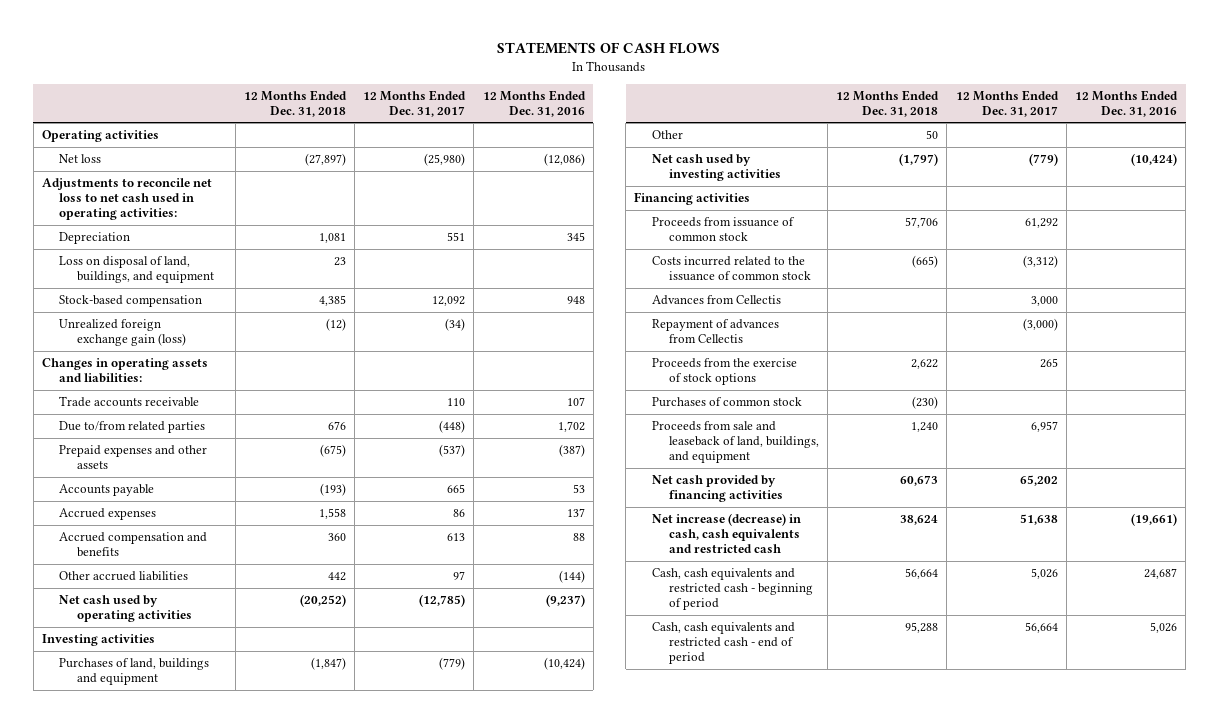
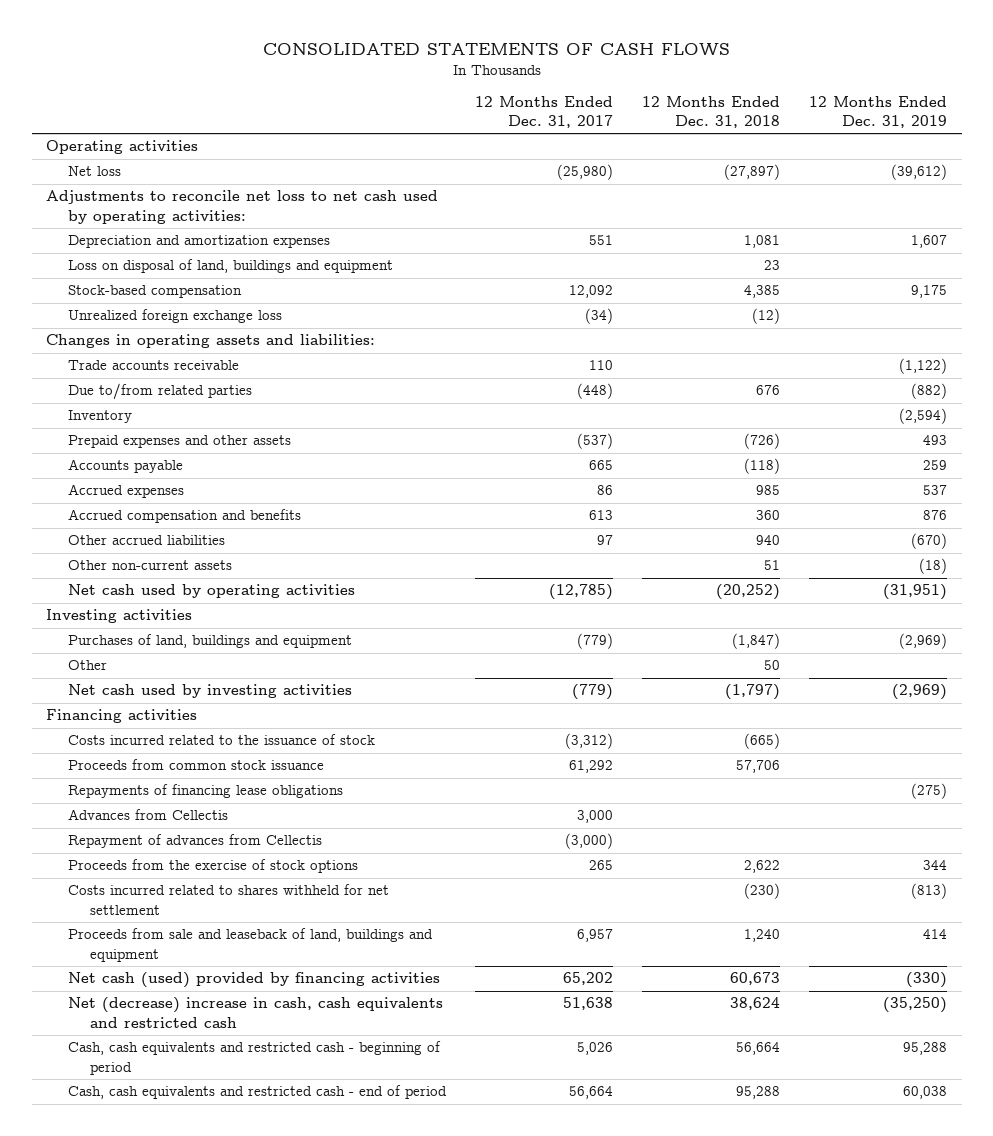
- STATEMENTS OF CASH FLOWS
+ CONSOLIDATED STATEMENTS OF CASH FLOWS
- | 12 Months Ended Dec. 31, 2018 | 12 Months Ended Dec. 31, 2017 | 12 Months Ended Dec. 31, 2016
+ | 12 Months Ended Dec. 31, 2017 | 12 Months Ended Dec. 31, 2018 | 12 Months Ended Dec. 31, 2019
- Adjustments to reconcile net loss to net cash used in operating activities:
- Depreciation | 1,081 | 551 | 345
- Loss on disposal of land, buildings, and equipment | 23 | |
+ Adjustments to reconcile net loss to net cash used by operating activities:
+ Depreciation and amortization expenses | 551 | 1,081 | 1,607
+ Loss on disposal of land, buildings and equipment | | 23 |
- Unrealized foreign exchange gain (loss) | (12) | (34) |
+ Unrealized foreign exchange loss | (34) | (12) |
- Prepaid expenses and other assets | (675) | (537) | (387)
- Accounts payable | (193) | 665 | 53
- Accrued expenses | 1,558 | 86 | 137
+ Inventory | | | (2,594)
+ Prepaid expenses and other assets | (537) | (726) | 493
+ Accounts payable | 665 | (118) | 259
+ Accrued expenses | 86 | 985 | 537
- Other accrued liabilities | 442 | 97 | (144)
+ Other accrued liabilities | 97 | 940 | (670)
+ Other non-current assets | | 51 | (18)
- Proceeds from issuance of common stock | 57,706 | 61,292 |
- Costs incurred related to the issuance of common stock | (665) | (3,312) |
+ Costs incurred related to the issuance of stock | (3,312) | (665) |
+ Proceeds from common stock issuance | 61,292 | 57,706 |
+ Repayments of financing lease obligations | | | (275)
- Purchases of common stock | (230) | |
- Proceeds from sale and leaseback of land, buildings, and equipment | 1,240 | 6,957 |
- Net cash provided by financing activities | 60,673 | 65,202 |
- Net increase (decrease) in cash, cash equivalents and restricted cash | 38,624 | 51,638 | (19,661)
+ Costs incurred related to shares withheld for net settlement | | (230) | (813)
+ Proceeds from sale and leaseback of land, buildings and equipment | 6,957 | 1,240 | 414
+ Net cash (used) provided by financing activities | 65,202 | 60,673 | (330)
+ Net (decrease) increase in cash, cash equivalents and restricted cash | 51,638 | 38,624 | (35,250)

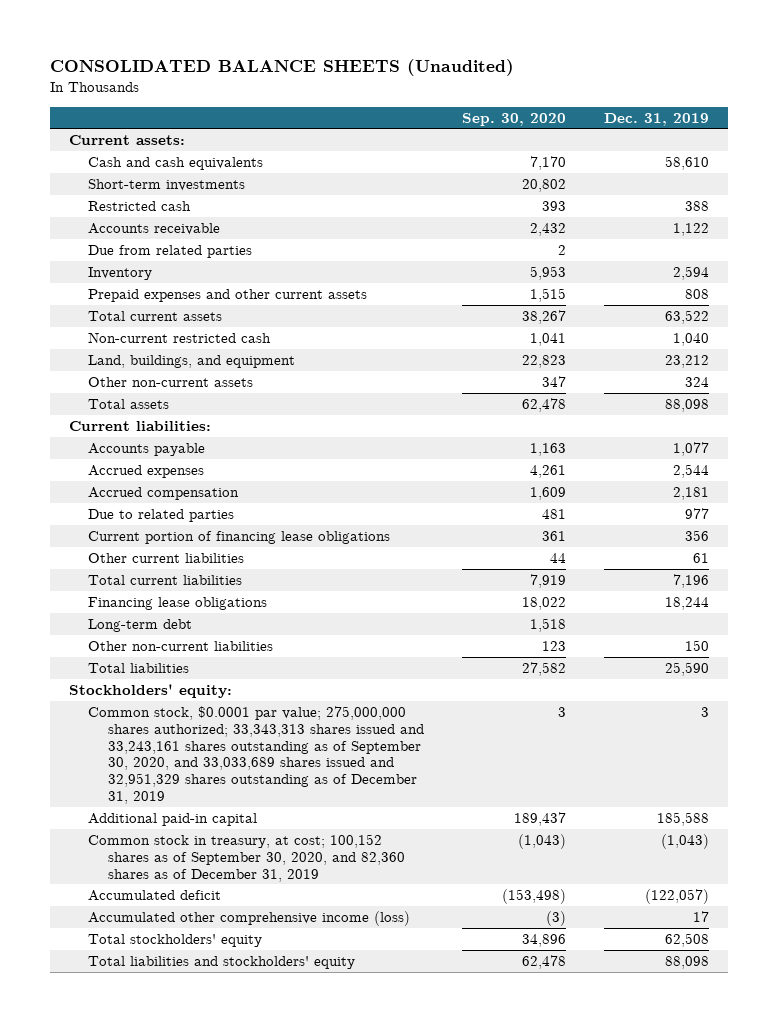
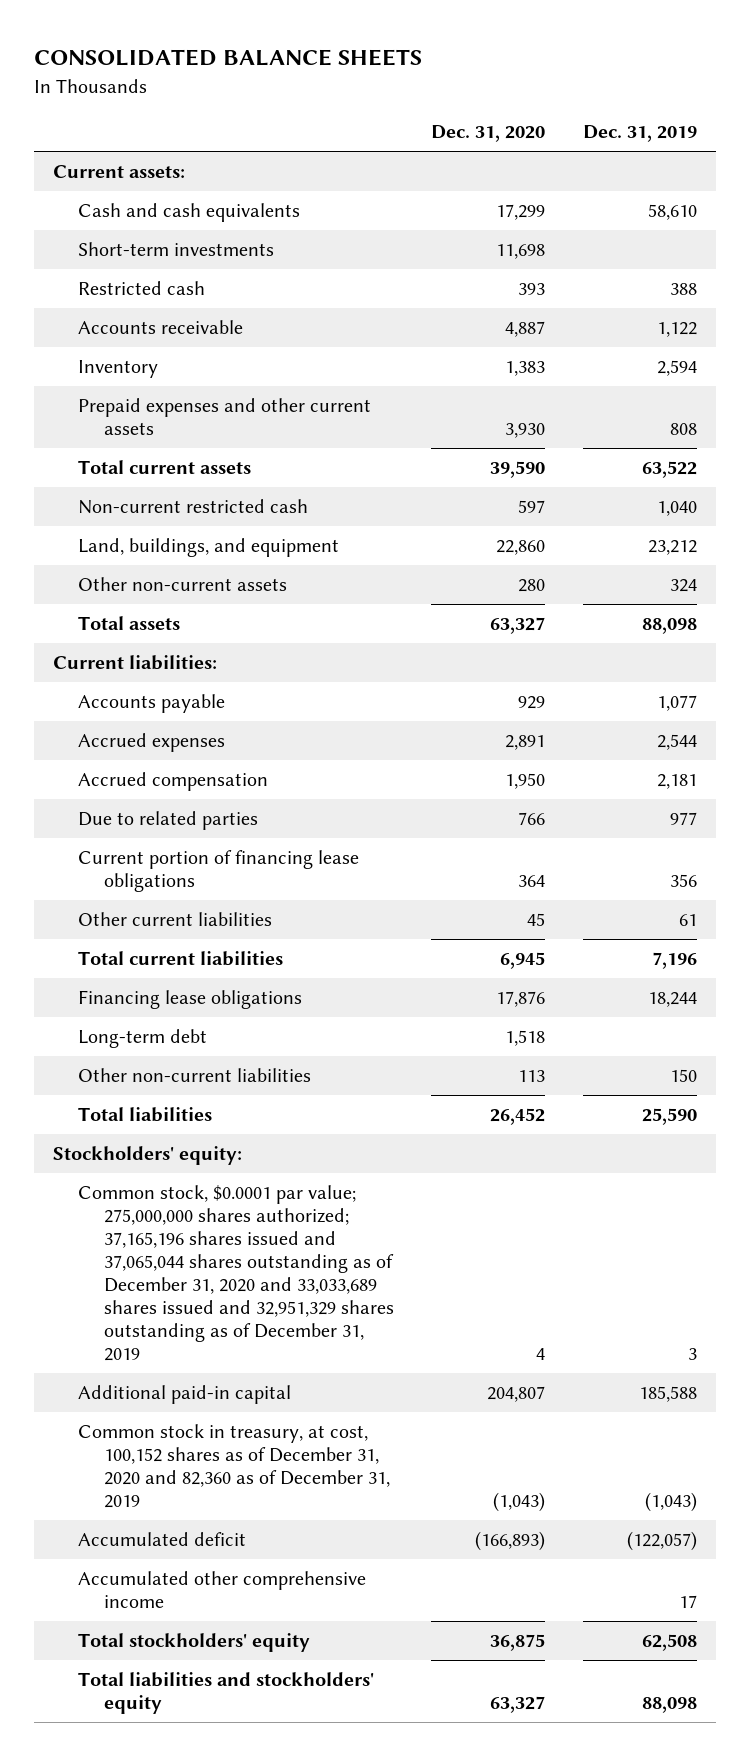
- CONSOLIDATED BALANCE SHEETS (Unaudited)
+ CONSOLIDATED BALANCE SHEETS
- | Sep. 30, 2020 | Dec. 31, 2019
+ | Dec. 31, 2020 | Dec. 31, 2019
- Due from related parties | 2 |
- Common stock, $0.0001 par value; 275,000,000 shares authorized; 33,343,313 shares issued and 33,243,161 shares outstanding as of September 30, 2020, and 33,033,689 shares issued and 32,951,329 shares outstanding as of December 31, 2019 | 3 | 3
+ Common stock, $0.0001 par value; 275,000,000 shares authorized; 37,165,196 shares issued and 37,065,044 shares outstanding as of December 31, 2020 and 33,033,689 shares issued and 32,951,329 shares outstanding as of December 31, 2019 | 4 | 3
- Common stock in treasury, at cost; 100,152 shares as of September 30, 2020, and 82,360 shares as of December 31, 2019 | (1,043) | (1,043)
+ Common stock in treasury, at cost, 100,152 shares as of December 31, 2020 and 82,360 as of December 31, 2019 | (1,043) | (1,043)
- Accumulated other comprehensive income (loss) | (3) | 17
+ Accumulated other comprehensive income | | 17

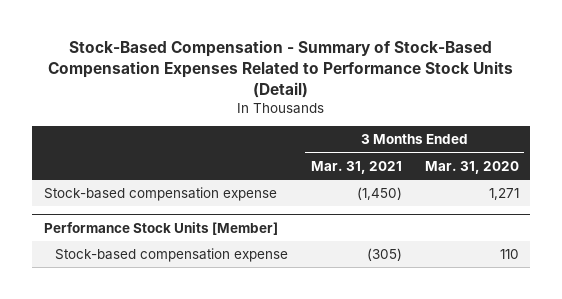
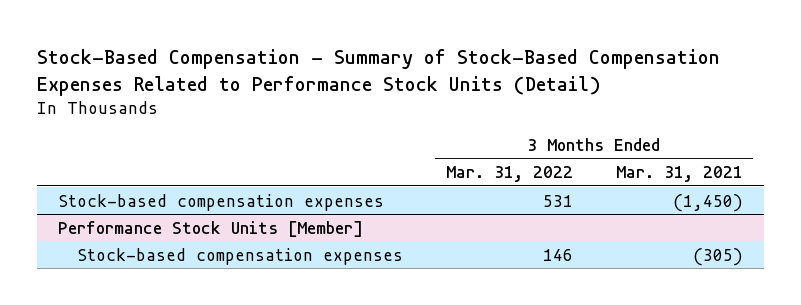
- | 3 Months Ended Mar. 31, 2021 | 3 Months Ended Mar. 31, 2020
+ | 3 Months Ended Mar. 31, 2022 | 3 Months Ended Mar. 31, 2021
- Stock-based compensation expense | (1,450) | 1,271
+ Stock-based compensation expenses | 531 | (1,450)
@ Performance Stock Units [Member]
- Stock-based compensation expense | (305) | 110
+ Stock-based compensation expenses | 146 | (305)

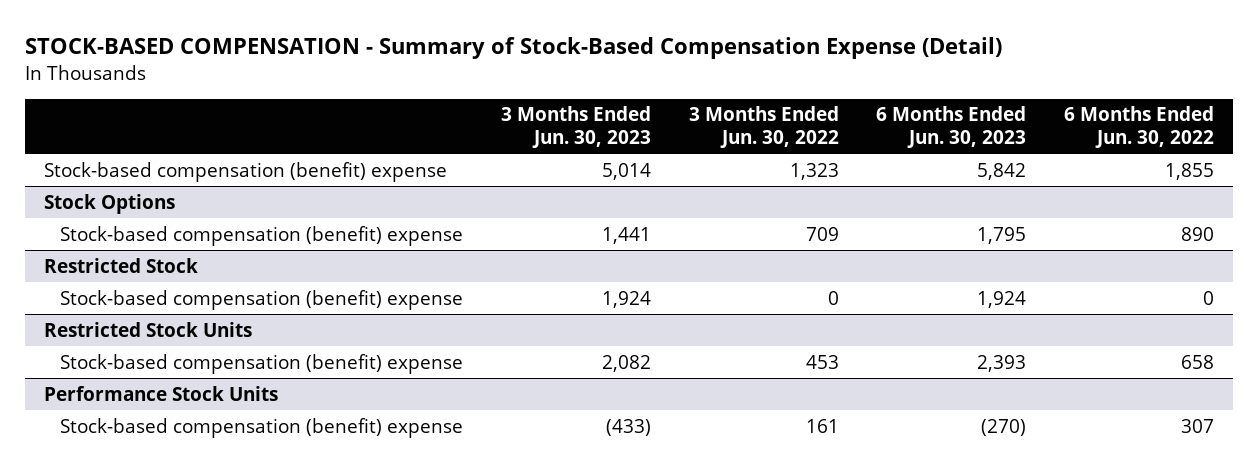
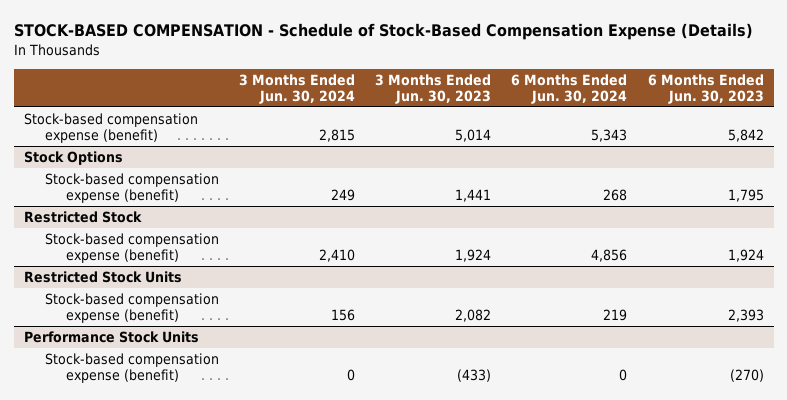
- STOCK-BASED COMPENSATION - Summary of Stock-Based Compensation Expense (Detail)
+ STOCK-BASED COMPENSATION - Schedule of Stock-Based Compensation Expense (Details)
- | 3 Months Ended Jun. 30, 2023 | 3 Months Ended Jun. 30, 2022 | 6 Months Ended Jun. 30, 2023 | 6 Months Ended Jun. 30, 2022
+ | 3 Months Ended Jun. 30, 2024 | 3 Months Ended Jun. 30, 2023 | 6 Months Ended Jun. 30, 2024 | 6 Months Ended Jun. 30, 2023
- Stock-based compensation (benefit) expense | 5,014 | 1,323 | 5,842 | 1,855
+ Stock-based compensation expense (benefit) | 2,815 | 5,014 | 5,343 | 5,842
@ Stock Options
- Stock-based compensation (benefit) expense | 1,441 | 709 | 1,795 | 890
+ Stock-based compensation expense (benefit) | 249 | 1,441 | 268 | 1,795
@ Restricted Stock
- Stock-based compensation (benefit) expense | 1,924 | 0 | 1,924 | 0
+ Stock-based compensation expense (benefit) | 2,410 | 1,924 | 4,856 | 1,924
@ Restricted Stock Units
- Stock-based compensation (benefit) expense | 2,082 | 453 | 2,393 | 658
+ Stock-based compensation expense (benefit) | 156 | 2,082 | 219 | 2,393
@ Performance Stock Units
- Stock-based compensation (benefit) expense | (433) | 161 | (270) | 307
+ Stock-based compensation expense (benefit) | 0 | (433) | 0 | (270)

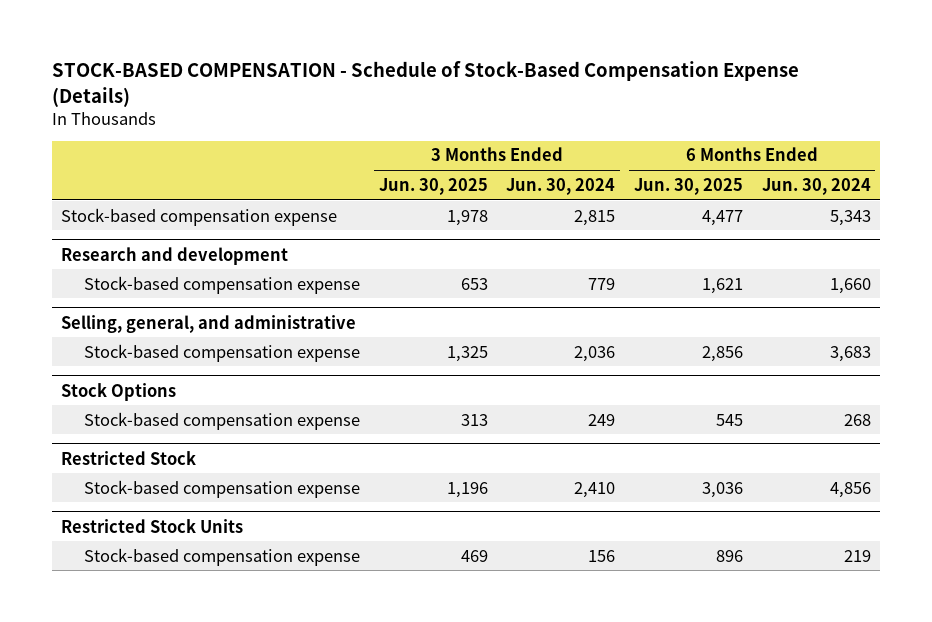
- | 3 Months Ended Jun. 30, 2024 | 3 Months Ended Jun. 30, 2023 | 6 Months Ended Jun. 30, 2024 | 6 Months Ended Jun. 30, 2023
+ | 3 Months Ended Jun. 30, 2025 | 3 Months Ended Jun. 30, 2024 | 6 Months Ended Jun. 30, 2025 | 6 Months Ended Jun. 30, 2024
- Stock-based compensation expense (benefit) | 2,815 | 5,014 | 5,343 | 5,842
+ Stock-based compensation expense | 1,978 | 2,815 | 4,477 | 5,343
+ Research and development
+ Stock-based compensation expense | 653 | 779 | 1,621 | 1,660
+ Selling, general, and administrative
+ Stock-based compensation expense | 1,325 | 2,036 | 2,856 | 3,683
@ Stock Options
- Stock-based compensation expense (benefit) | 249 | 1,441 | 268 | 1,795
+ Stock-based compensation expense | 313 | 249 | 545 | 268
@ Restricted Stock
- Stock-based compensation expense (benefit) | 2,410 | 1,924 | 4,856 | 1,924
+ Stock-based compensation expense | 1,196 | 2,410 | 3,036 | 4,856
@ Restricted Stock Units
- Stock-based compensation expense (benefit) | 156 | 2,082 | 219 | 2,393
- Performance Stock Units
- Stock-based compensation expense (benefit) | 0 | (433) | 0 | (270)
@ Restricted Stock Units
+ Stock-based compensation expense | 469 | 156 | 896 | 219

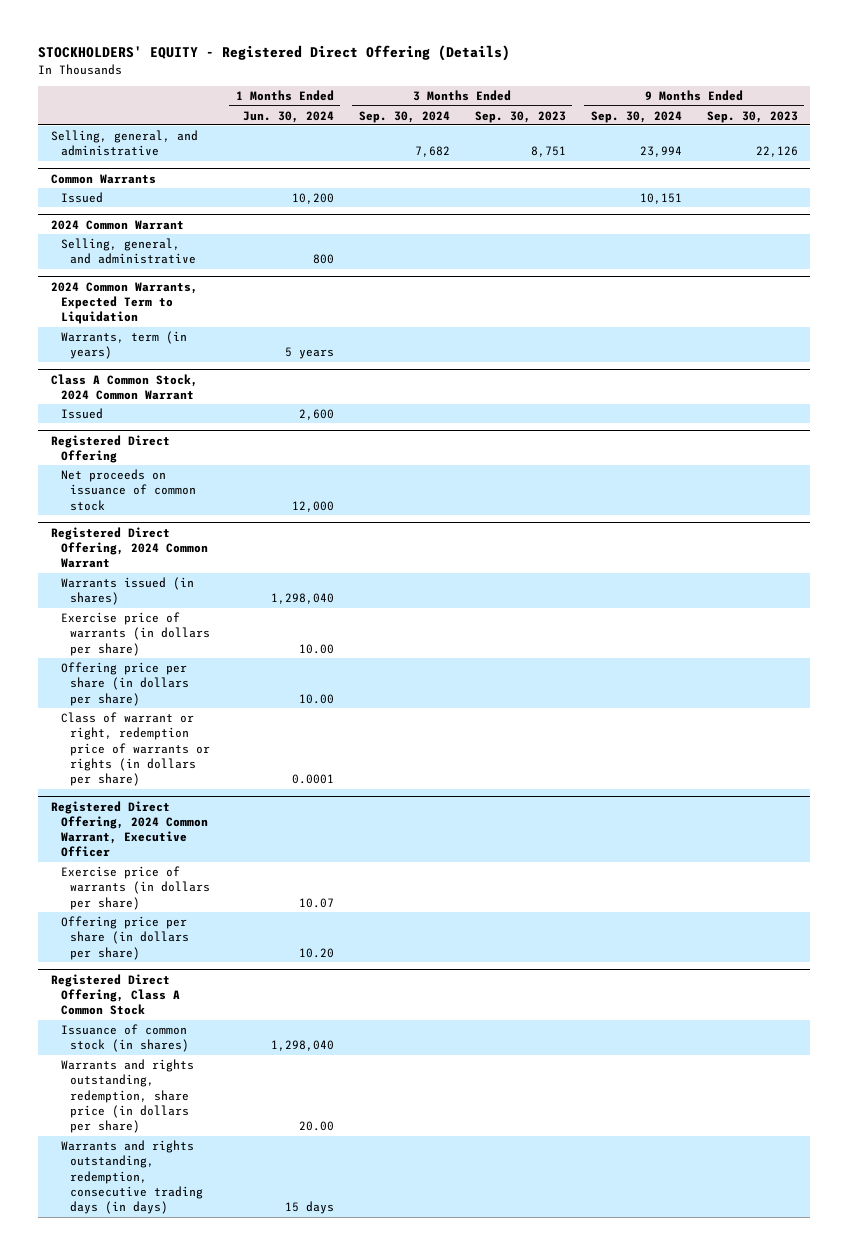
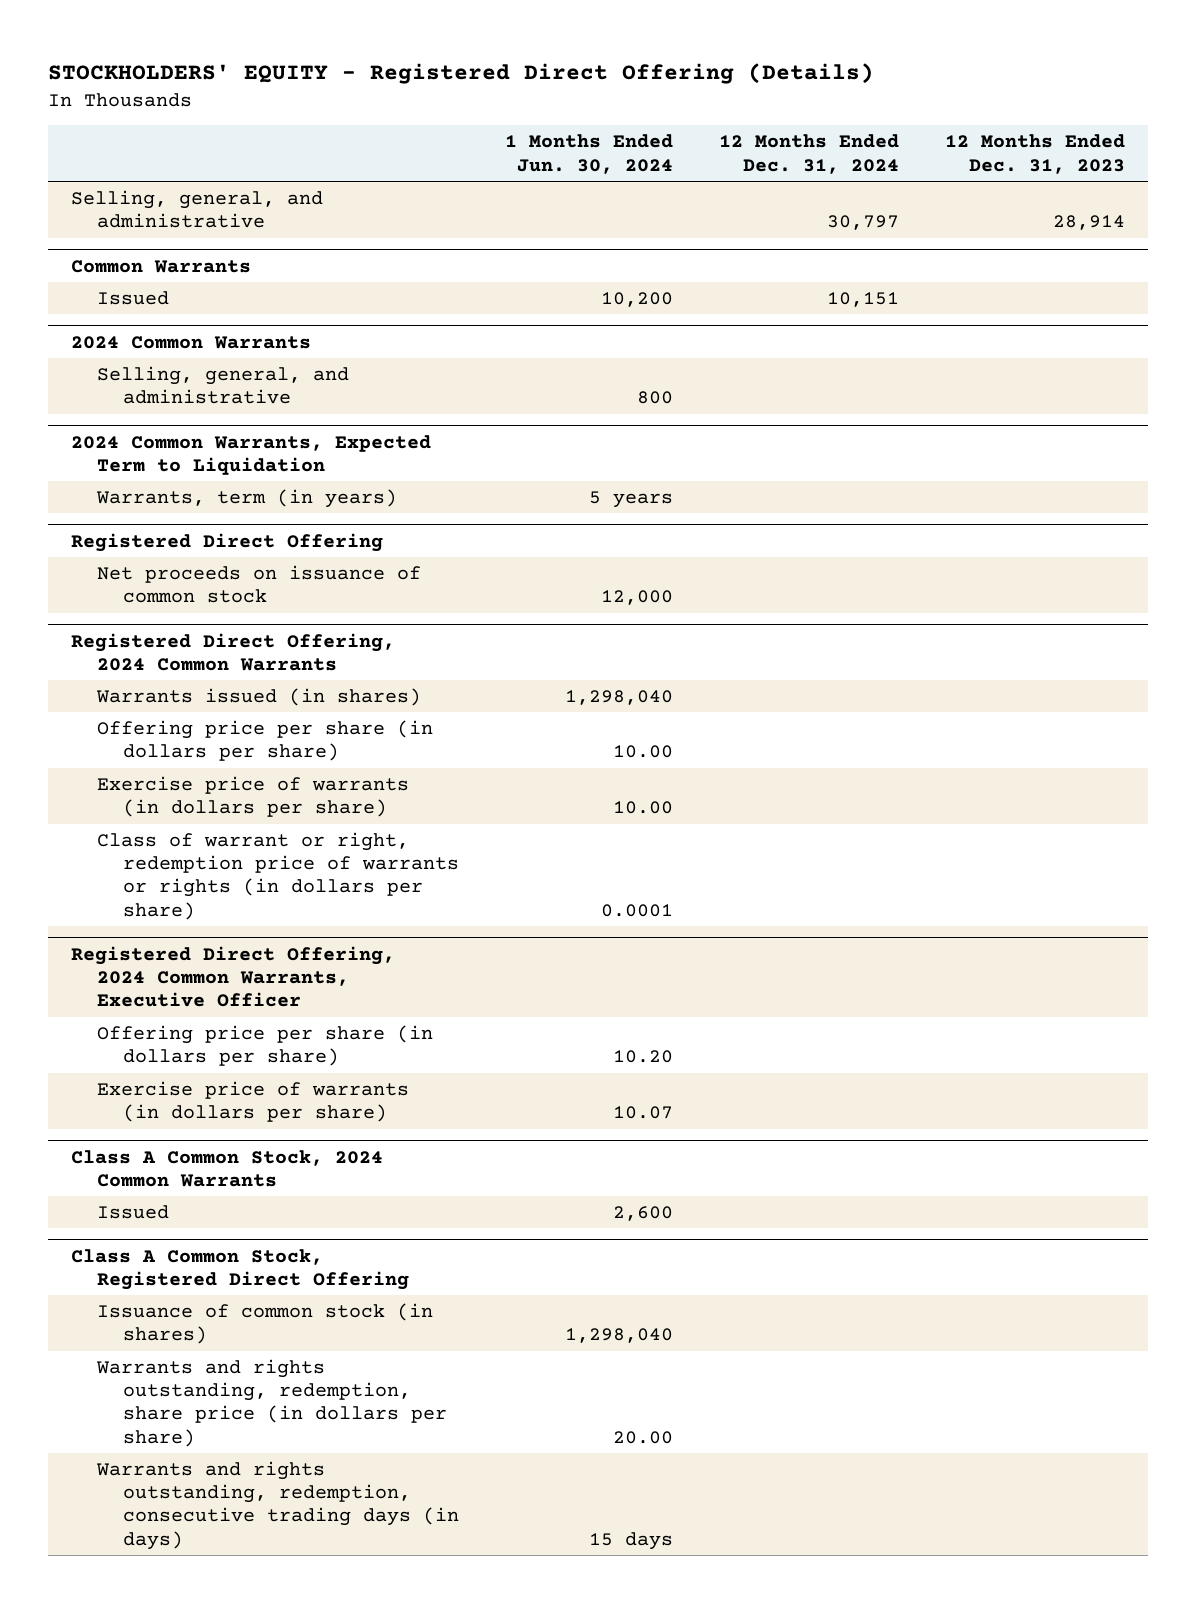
- | 1 Months Ended Jun. 30, 2024 | 3 Months Ended Sep. 30, 2024 | 3 Months Ended Sep. 30, 2023 | 9 Months Ended Sep. 30, 2024 | 9 Months Ended Sep. 30, 2023
+ | 1 Months Ended Jun. 30, 2024 | 12 Months Ended Dec. 31, 2024 | 12 Months Ended Dec. 31, 2023
- 2024 Common Warrant
+ 2024 Common Warrants
- Class A Common Stock, 2024 Common Warrant
- Issued | 2,600 | | | |
- Registered Direct Offering, 2024 Common Warrant
+ Registered Direct Offering, 2024 Common Warrants
- Exercise price of warrants (in dollars per share) | 10.00 | | | |
+ Exercise price of warrants (in dollars per share) | 10.00 | |
- Registered Direct Offering, 2024 Common Warrant, Executive Officer
- Exercise price of warrants (in dollars per share) | 10.07 | | | |
+ Registered Direct Offering, 2024 Common Warrants, Executive Officer
- Registered Direct Offering, Class A Common Stock
+ Exercise price of warrants (in dollars per share) | 10.07 | |
+ Class A Common Stock, 2024 Common Warrants
+ Issued | 2,600 | |
+ Class A Common Stock, Registered Direct Offering

